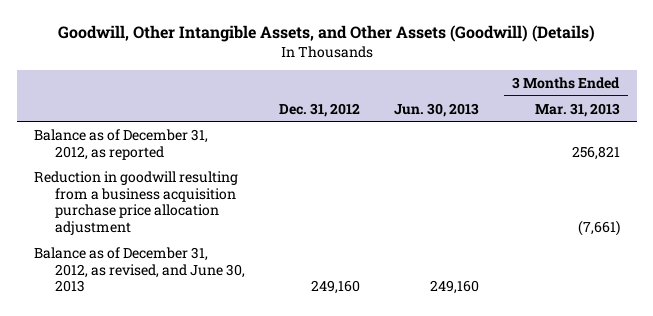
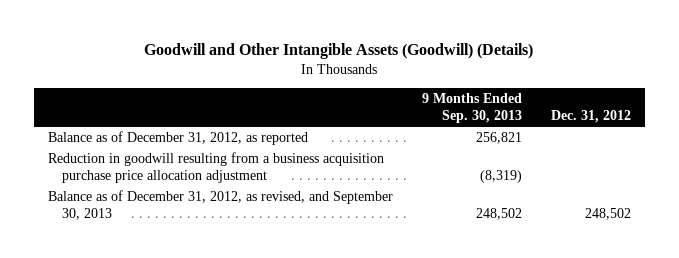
- Goodwill, Other Intangible Assets, and Other Assets (Goodwill) (Details)
+ Goodwill and Other Intangible Assets (Goodwill) (Details)
- | Dec. 31, 2012 | Jun. 30, 2013 | 3 Months Ended Mar. 31, 2013
+ | 9 Months Ended Sep. 30, 2013 | Dec. 31, 2012
- Balance as of December 31, 2012, as revised, and June 30, 2013 | 249,160 | 249,160 |
+ Balance as of December 31, 2012, as revised, and September 30, 2013 | 248,502 | 248,502

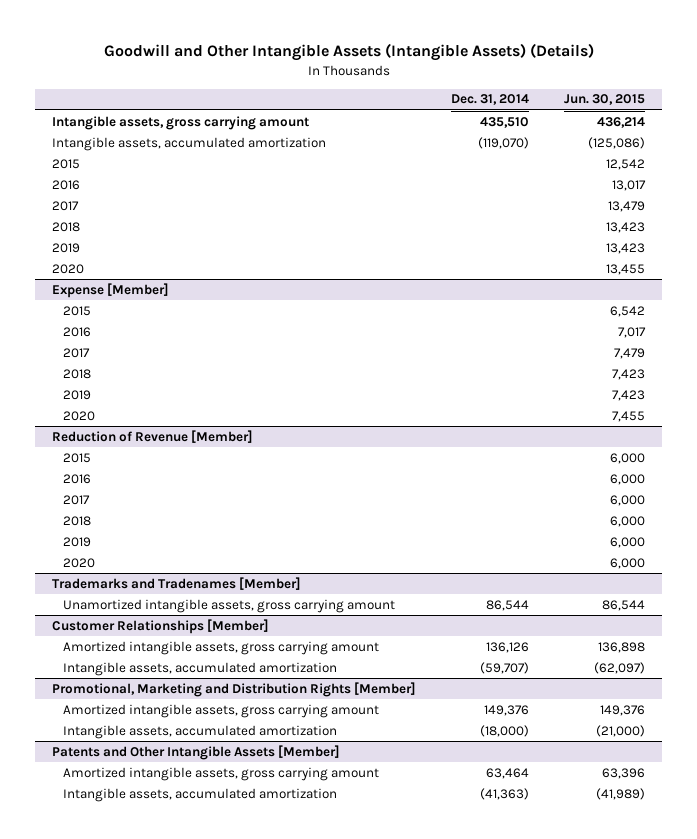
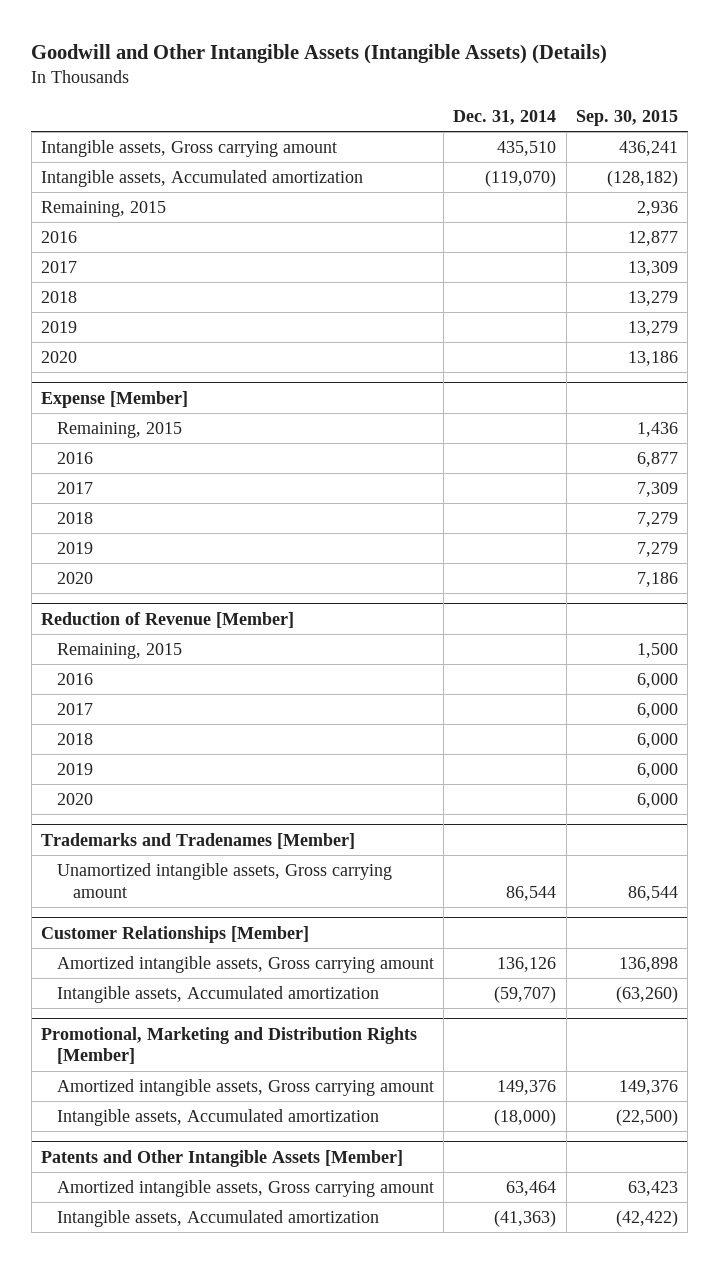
- | Dec. 31, 2014 | Jun. 30, 2015
+ | Dec. 31, 2014 | Sep. 30, 2015
- Intangible assets, gross carrying amount | 435,510 | 436,214
- Intangible assets, accumulated amortization | (119,070) | (125,086)
- 2015 | | 12,542
+ Intangible assets, Gross carrying amount | 435,510 | 436,241
+ Intangible assets, Accumulated amortization | (119,070) | (128,182)
+ Remaining, 2015 | | 2,936
@ Expense [Member]
- 2015 | | 6,542
+ Remaining, 2015 | | 1,436
@ Reduction of Revenue [Member]
- 2015 | | 6,000
+ Remaining, 2015 | | 1,500
@ Trademarks and Tradenames [Member]
- Unamortized intangible assets, gross carrying amount | 86,544 | 86,544
+ Unamortized intangible assets, Gross carrying amount | 86,544 | 86,544
@ Customer Relationships [Member]
- Amortized intangible assets, gross carrying amount | 136,126 | 136,898
- Intangible assets, accumulated amortization | (59,707) | (62,097)
+ Amortized intangible assets, Gross carrying amount | 136,126 | 136,898
+ Intangible assets, Accumulated amortization | (59,707) | (63,260)
@ Promotional, Marketing and Distribution Rights [Member]
- Amortized intangible assets, gross carrying amount | 149,376 | 149,376
- Intangible assets, accumulated amortization | (18,000) | (21,000)
+ Amortized intangible assets, Gross carrying amount | 149,376 | 149,376
+ Intangible assets, Accumulated amortization | (18,000) | (22,500)
@ Patents and Other Intangible Assets [Member]
- Amortized intangible assets, gross carrying amount | 63,464 | 63,396
- Intangible assets, accumulated amortization | (41,363) | (41,989)
+ Amortized intangible assets, Gross carrying amount | 63,464 | 63,423
+ Intangible assets, Accumulated amortization | (41,363) | (42,422)

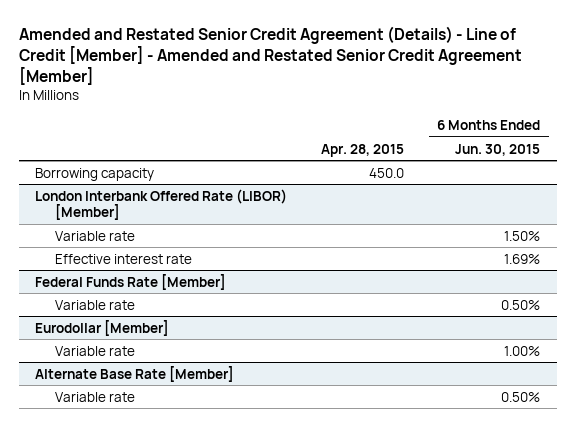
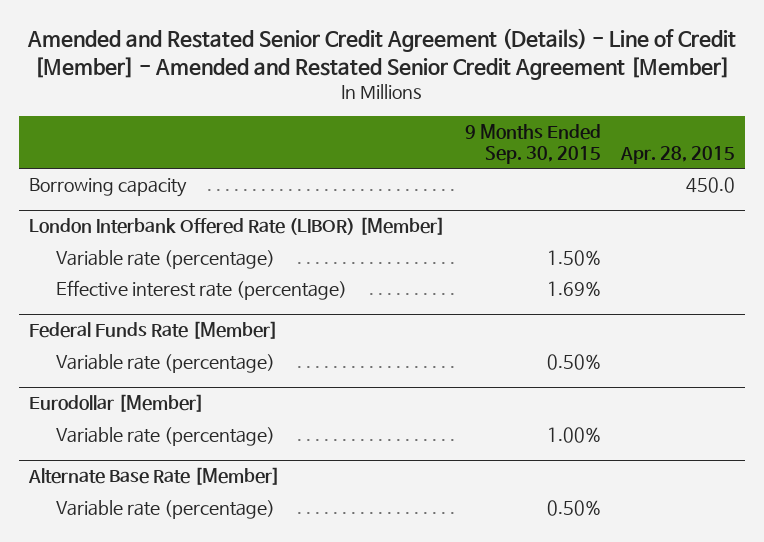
- | Apr. 28, 2015 | 6 Months Ended Jun. 30, 2015
+ | 9 Months Ended Sep. 30, 2015 | Apr. 28, 2015
@ London Interbank Offered Rate (LIBOR) [Member]
- Variable rate | | 1.50%
- Effective interest rate | | 1.69%
+ Variable rate (percentage) | 1.50% |
+ Effective interest rate (percentage) | 1.69% |
@ Federal Funds Rate [Member]
- Variable rate | | 0.50%
+ Variable rate (percentage) | 0.50% |
@ Eurodollar [Member]
- Variable rate | | 1.00%
+ Variable rate (percentage) | 1.00% |
@ Alternate Base Rate [Member]
- Variable rate | | 0.50%
+ Variable rate (percentage) | 0.50% |

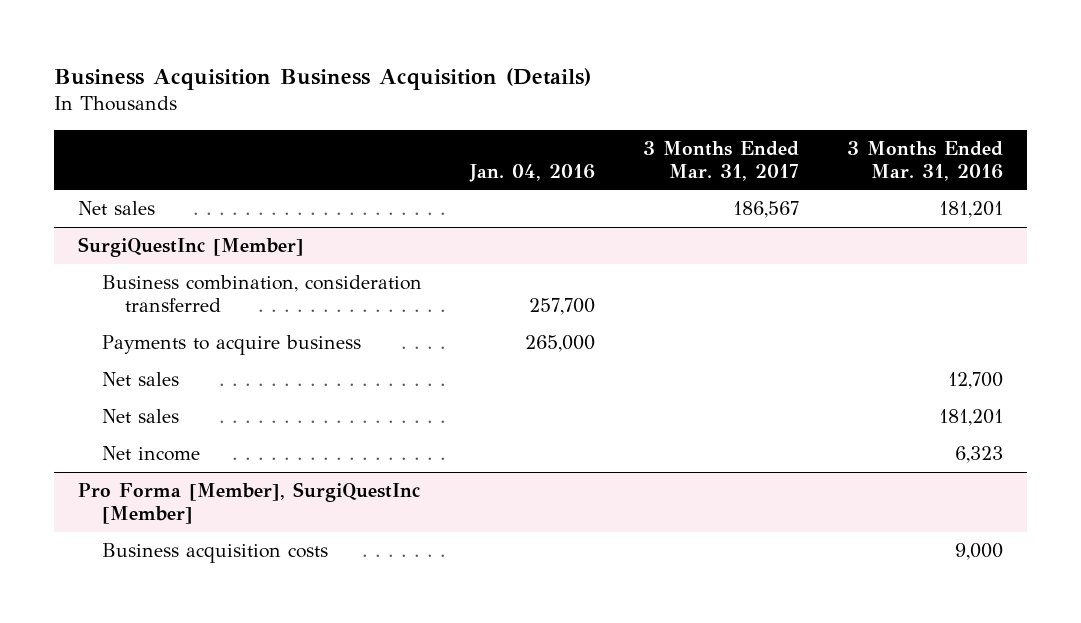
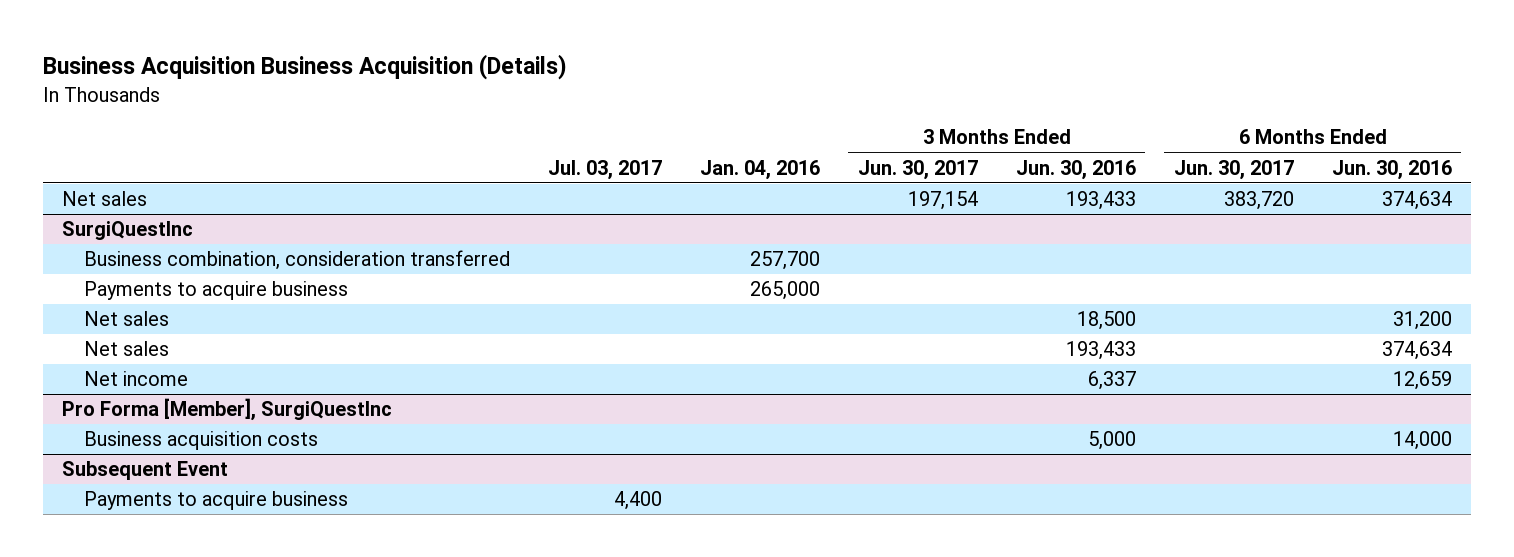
- | Jan. 04, 2016 | 3 Months Ended Mar. 31, 2017 | 3 Months Ended Mar. 31, 2016
+ | Jul. 03, 2017 | Jan. 04, 2016 | 3 Months Ended Jun. 30, 2017 | 3 Months Ended Jun. 30, 2016 | 6 Months Ended Jun. 30, 2017 | 6 Months Ended Jun. 30, 2016
- SurgiQuestInc [Member]
+ SurgiQuestInc
- Pro Forma [Member], SurgiQuestInc [Member]
+ Pro Forma [Member], SurgiQuestInc
+ Subsequent Event
+ Payments to acquire business | 4,400 | | | | |

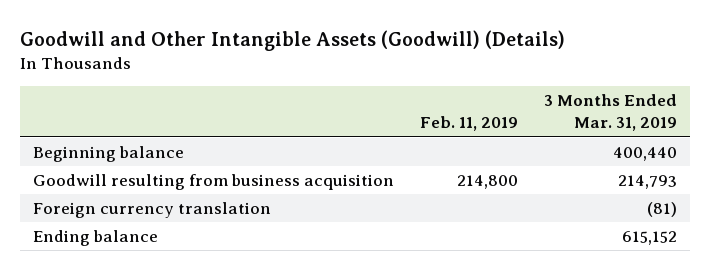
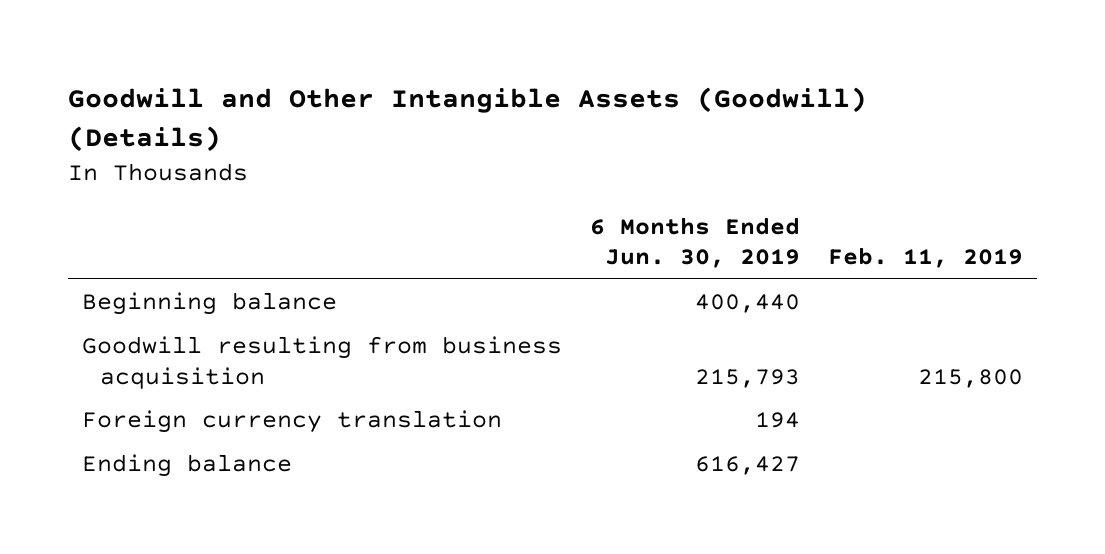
- | Feb. 11, 2019 | 3 Months Ended Mar. 31, 2019
+ | 6 Months Ended Jun. 30, 2019 | Feb. 11, 2019
- Goodwill resulting from business acquisition | 214,800 | 214,793
+ Goodwill resulting from business acquisition | 215,793 | 215,800

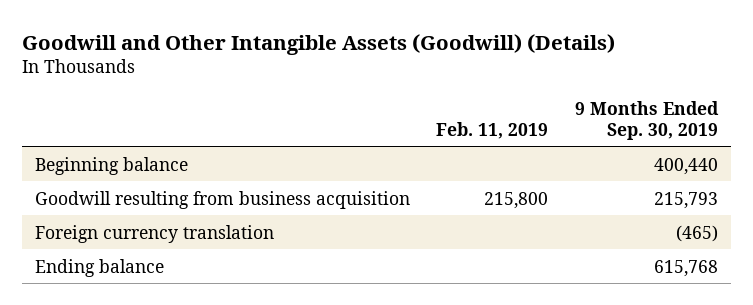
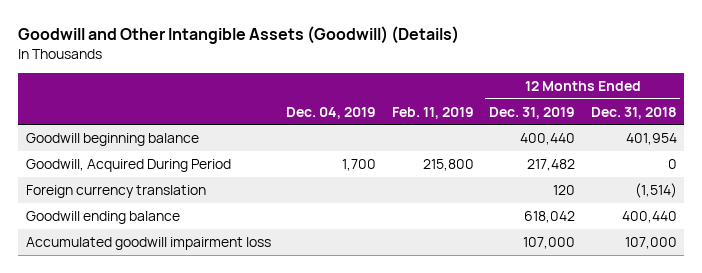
- | Feb. 11, 2019 | 9 Months Ended Sep. 30, 2019
+ | Dec. 04, 2019 | Feb. 11, 2019 | 12 Months Ended Dec. 31, 2019 | 12 Months Ended Dec. 31, 2018
- Beginning balance | | 400,440
- Goodwill resulting from business acquisition | 215,800 | 215,793
+ Goodwill beginning balance | | | 400,440 | 401,954
+ Goodwill, Acquired During Period | 1,700 | 215,800 | 217,482 | 0
- Ending balance | | 615,768
+ Goodwill ending balance | | | 618,042 | 400,440
+ Accumulated goodwill impairment loss | | | 107,000 | 107,000

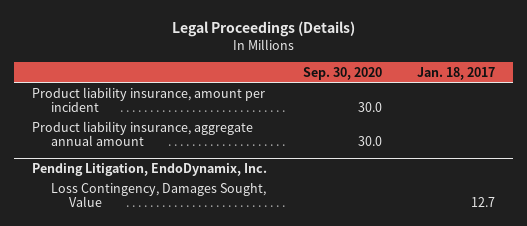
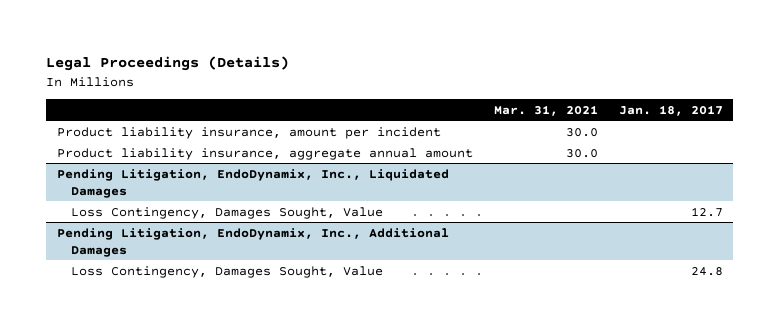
- | Sep. 30, 2020 | Jan. 18, 2017
+ | Mar. 31, 2021 | Jan. 18, 2017
- Pending Litigation, EndoDynamix, Inc.
+ Pending Litigation, EndoDynamix, Inc., Liquidated Damages
+ Pending Litigation, EndoDynamix, Inc., Additional Damages
+ Loss Contingency, Damages Sought, Value | | 24.8

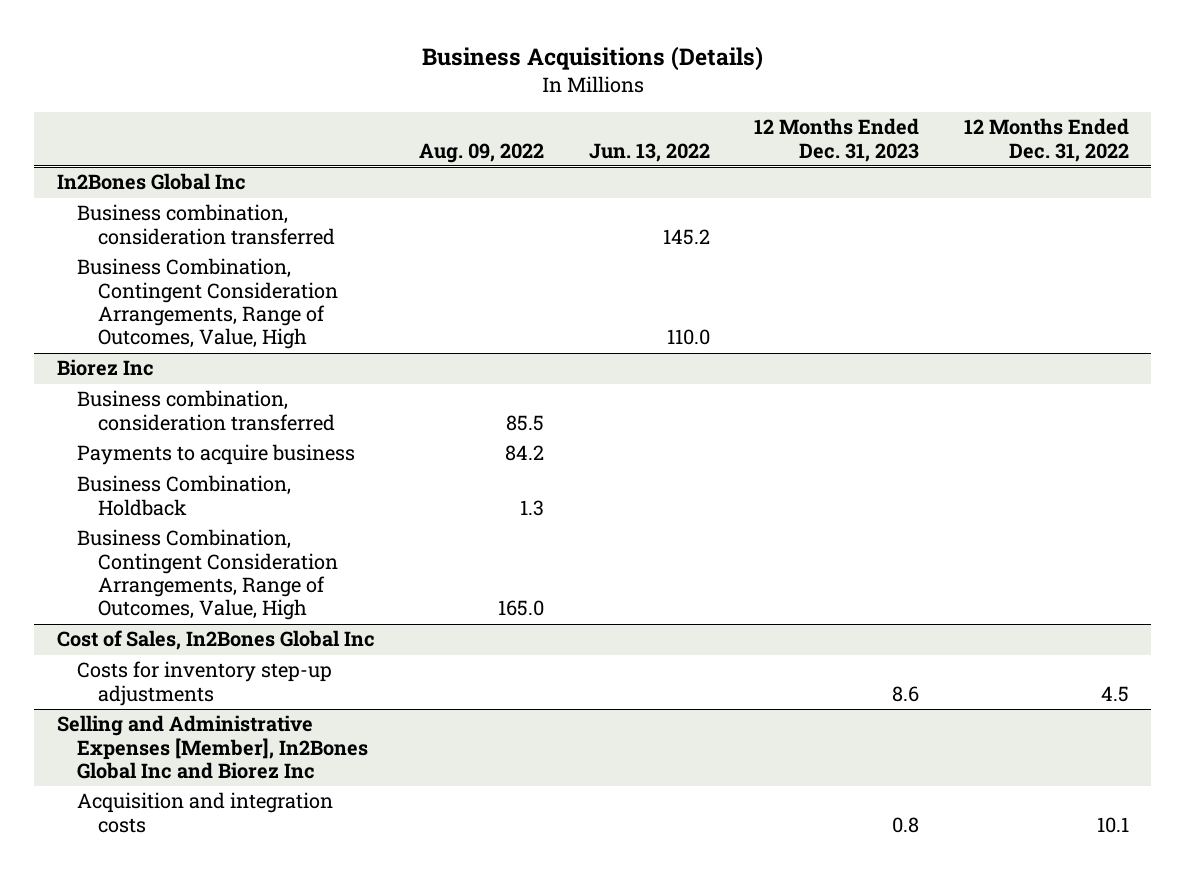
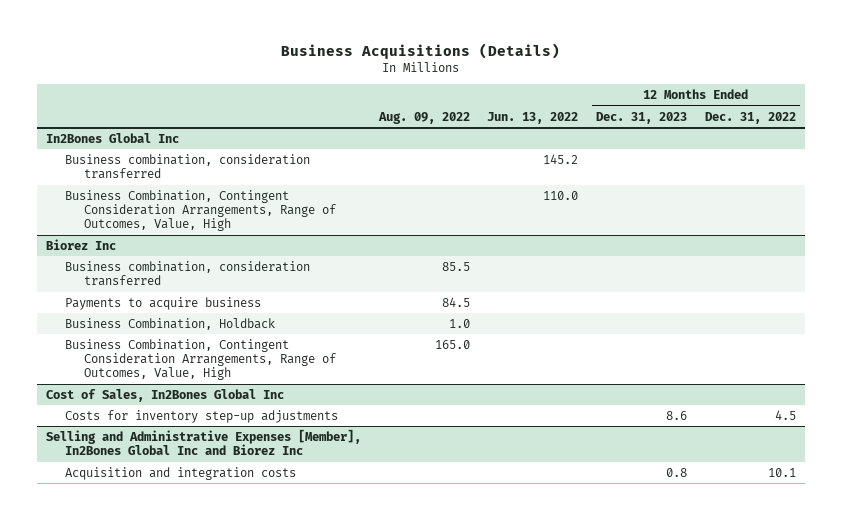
@ Biorez Inc
- Payments to acquire business | 84.2 | | |
- Business Combination, Holdback | 1.3 | | |
+ Payments to acquire business | 84.5 | | |
+ Business Combination, Holdback | 1.0 | | |

